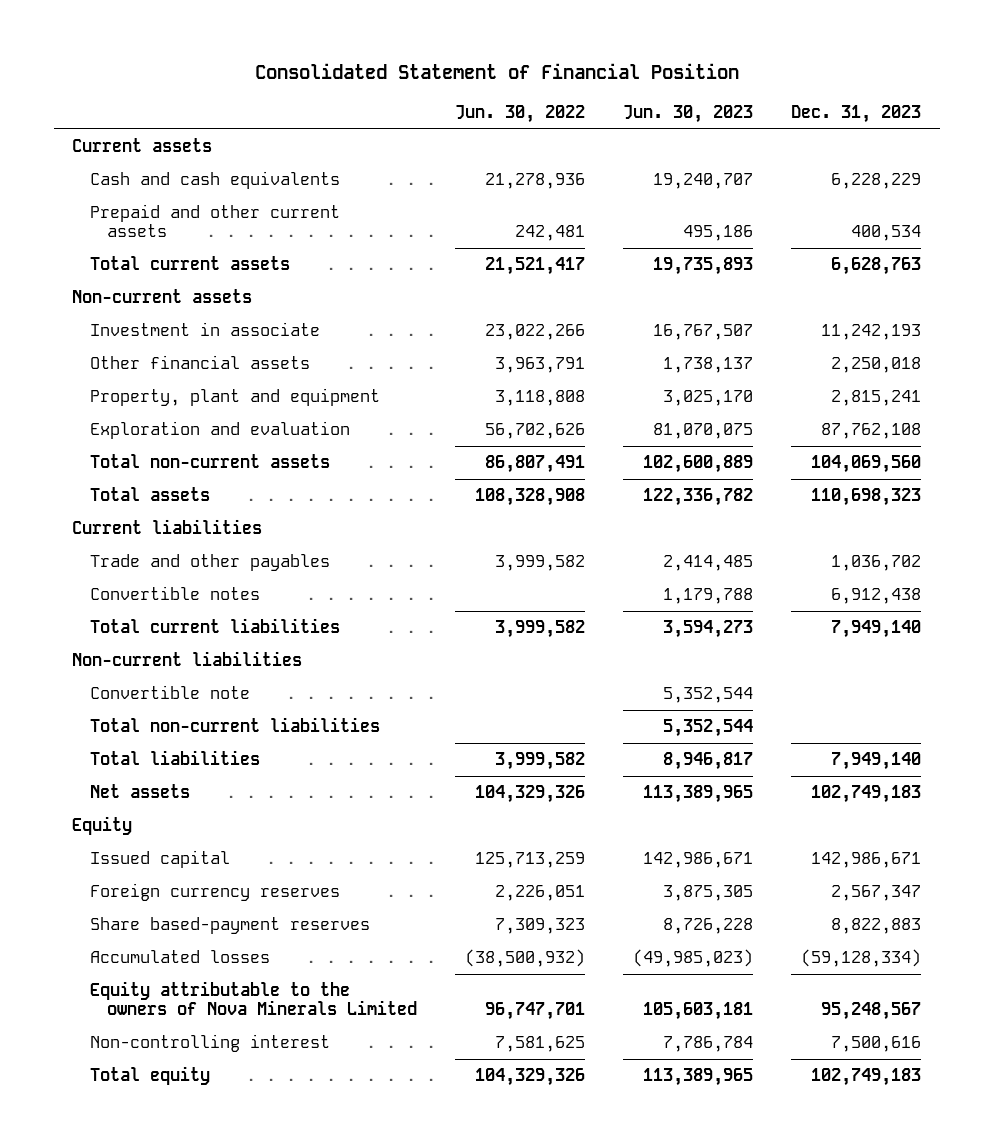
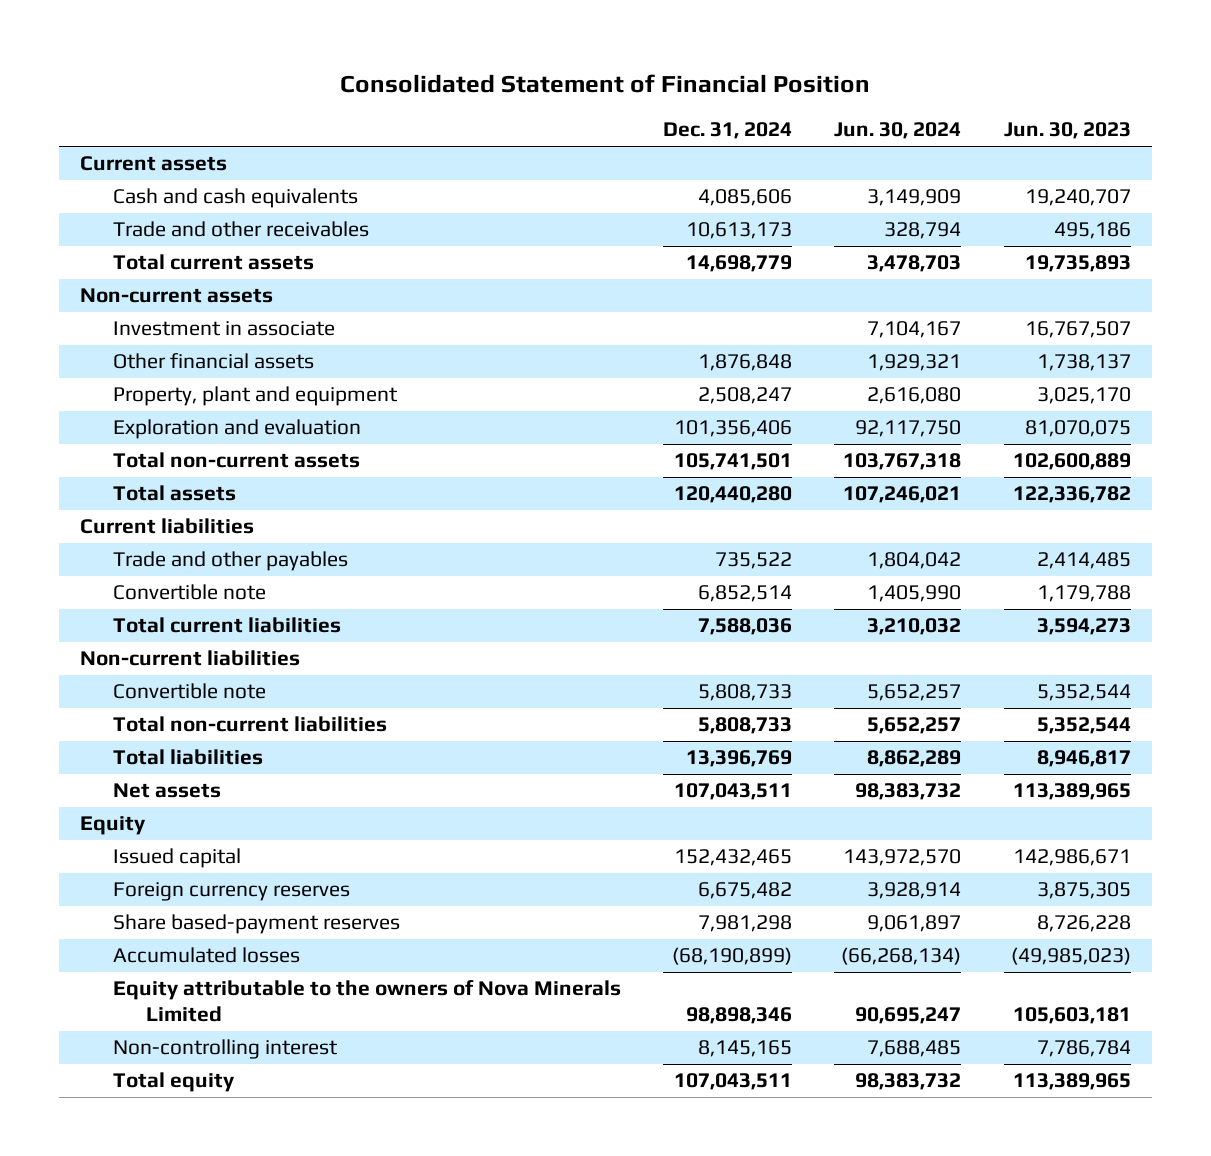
- | Jun. 30, 2022 | Jun. 30, 2023 | Dec. 31, 2023
+ | Dec. 31, 2024 | Jun. 30, 2024 | Jun. 30, 2023
- Prepaid and other current assets | 242,481 | 495,186 | 400,534
+ Trade and other receivables | 10,613,173 | 328,794 | 495,186
- Convertible notes | | 1,179,788 | 6,912,438
+ Convertible note | 6,852,514 | 1,405,990 | 1,179,788

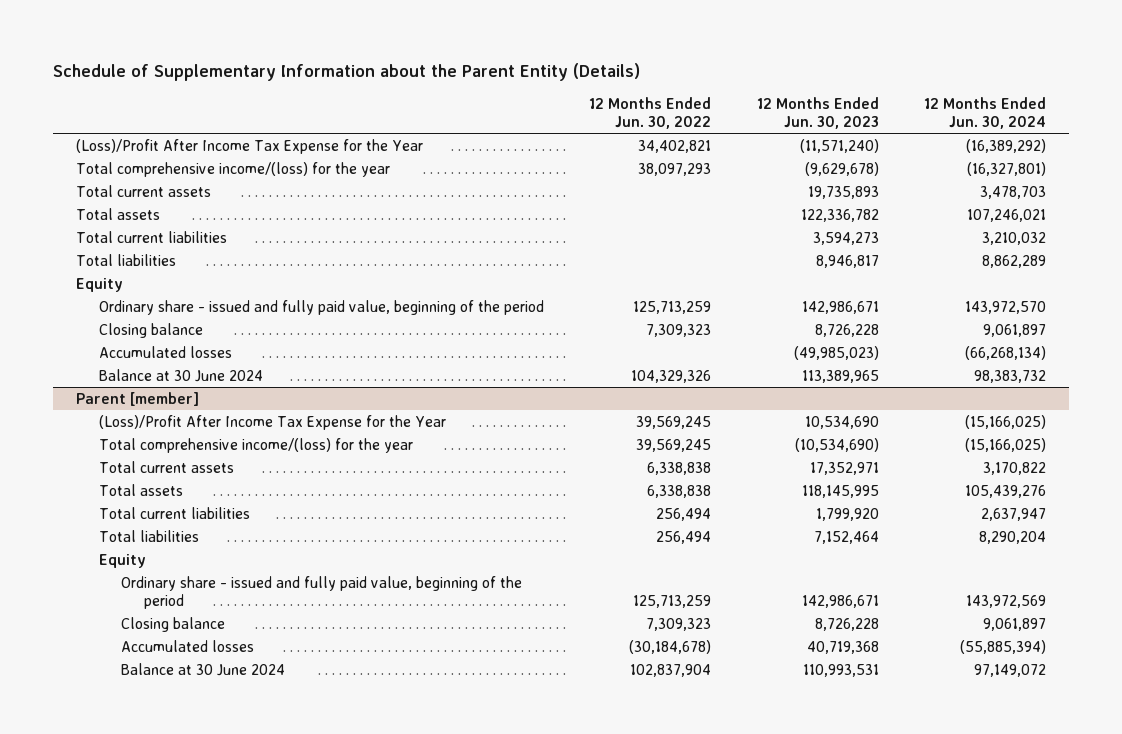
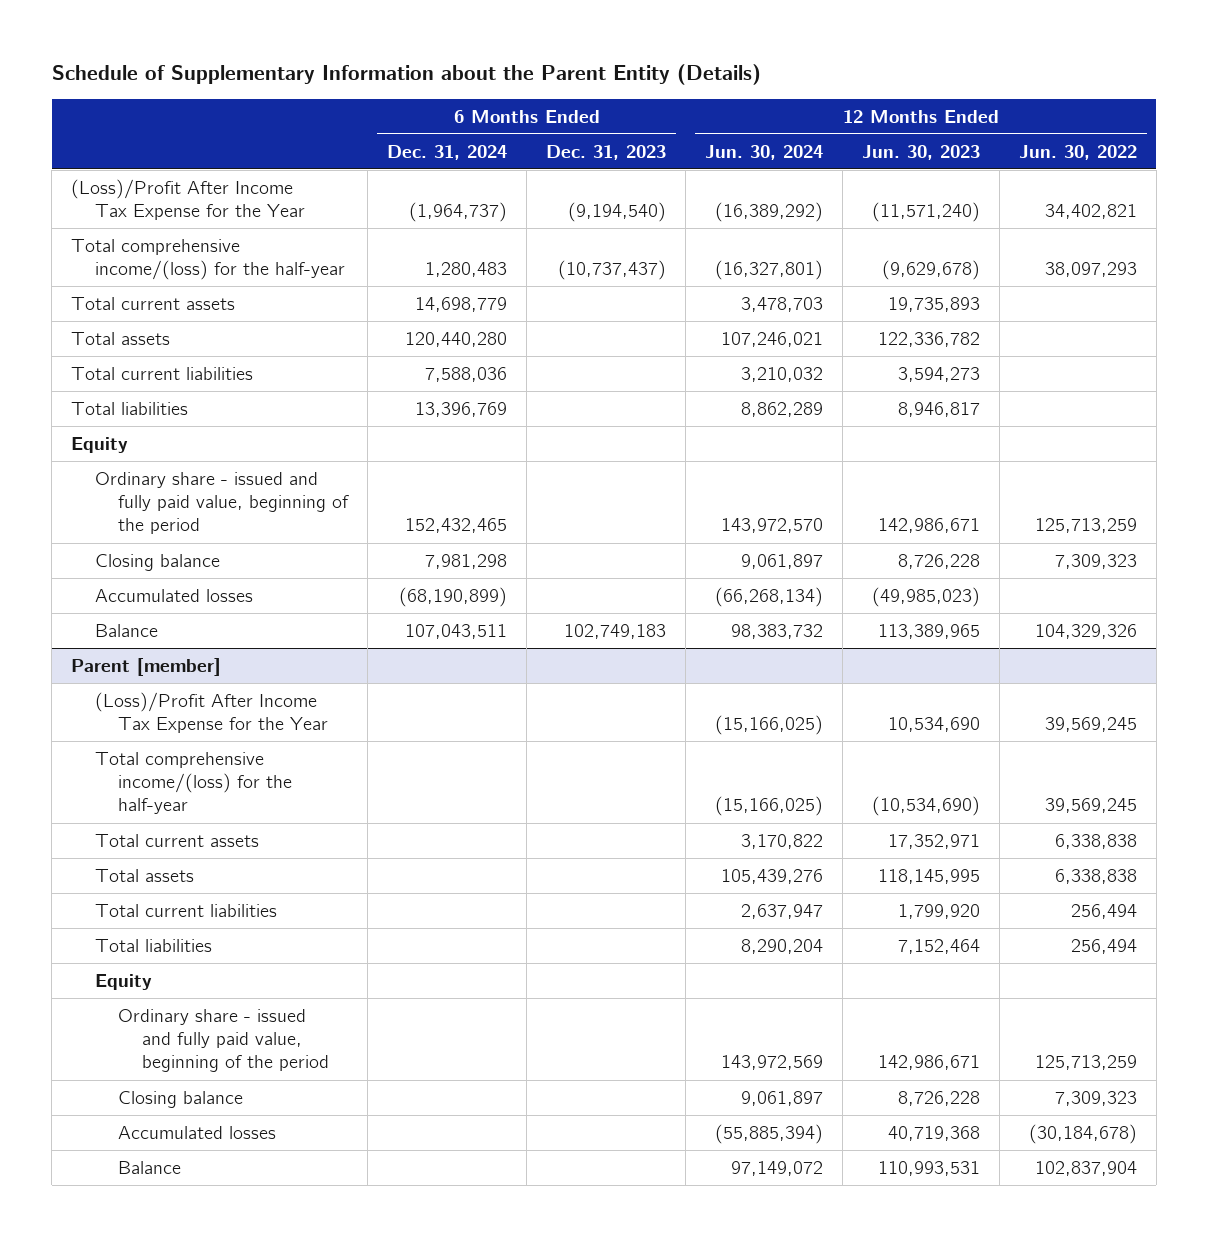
- | 12 Months Ended Jun. 30, 2022 | 12 Months Ended Jun. 30, 2023 | 12 Months Ended Jun. 30, 2024
+ | 6 Months Ended Dec. 31, 2024 | 6 Months Ended Dec. 31, 2023 | 12 Months Ended Jun. 30, 2024 | 12 Months Ended Jun. 30, 2023 | 12 Months Ended Jun. 30, 2022
- Total comprehensive income/(loss) for the year | 38,097,293 | (9,629,678) | (16,327,801)
+ Total comprehensive income/(loss) for the half-year | 1,280,483 | (10,737,437) | (16,327,801) | (9,629,678) | 38,097,293
- Balance at 30 June 2024 | 104,329,326 | 113,389,965 | 98,383,732
+ Balance | 107,043,511 | 102,749,183 | 98,383,732 | 113,389,965 | 104,329,326
@ Parent [member]
- Total comprehensive income/(loss) for the year | 39,569,245 | (10,534,690) | (15,166,025)
+ Total comprehensive income/(loss) for the half-year | | | (15,166,025) | (10,534,690) | 39,569,245
- Balance at 30 June 2024 | 102,837,904 | 110,993,531 | 97,149,072
+ Balance | | | 97,149,072 | 110,993,531 | 102,837,904

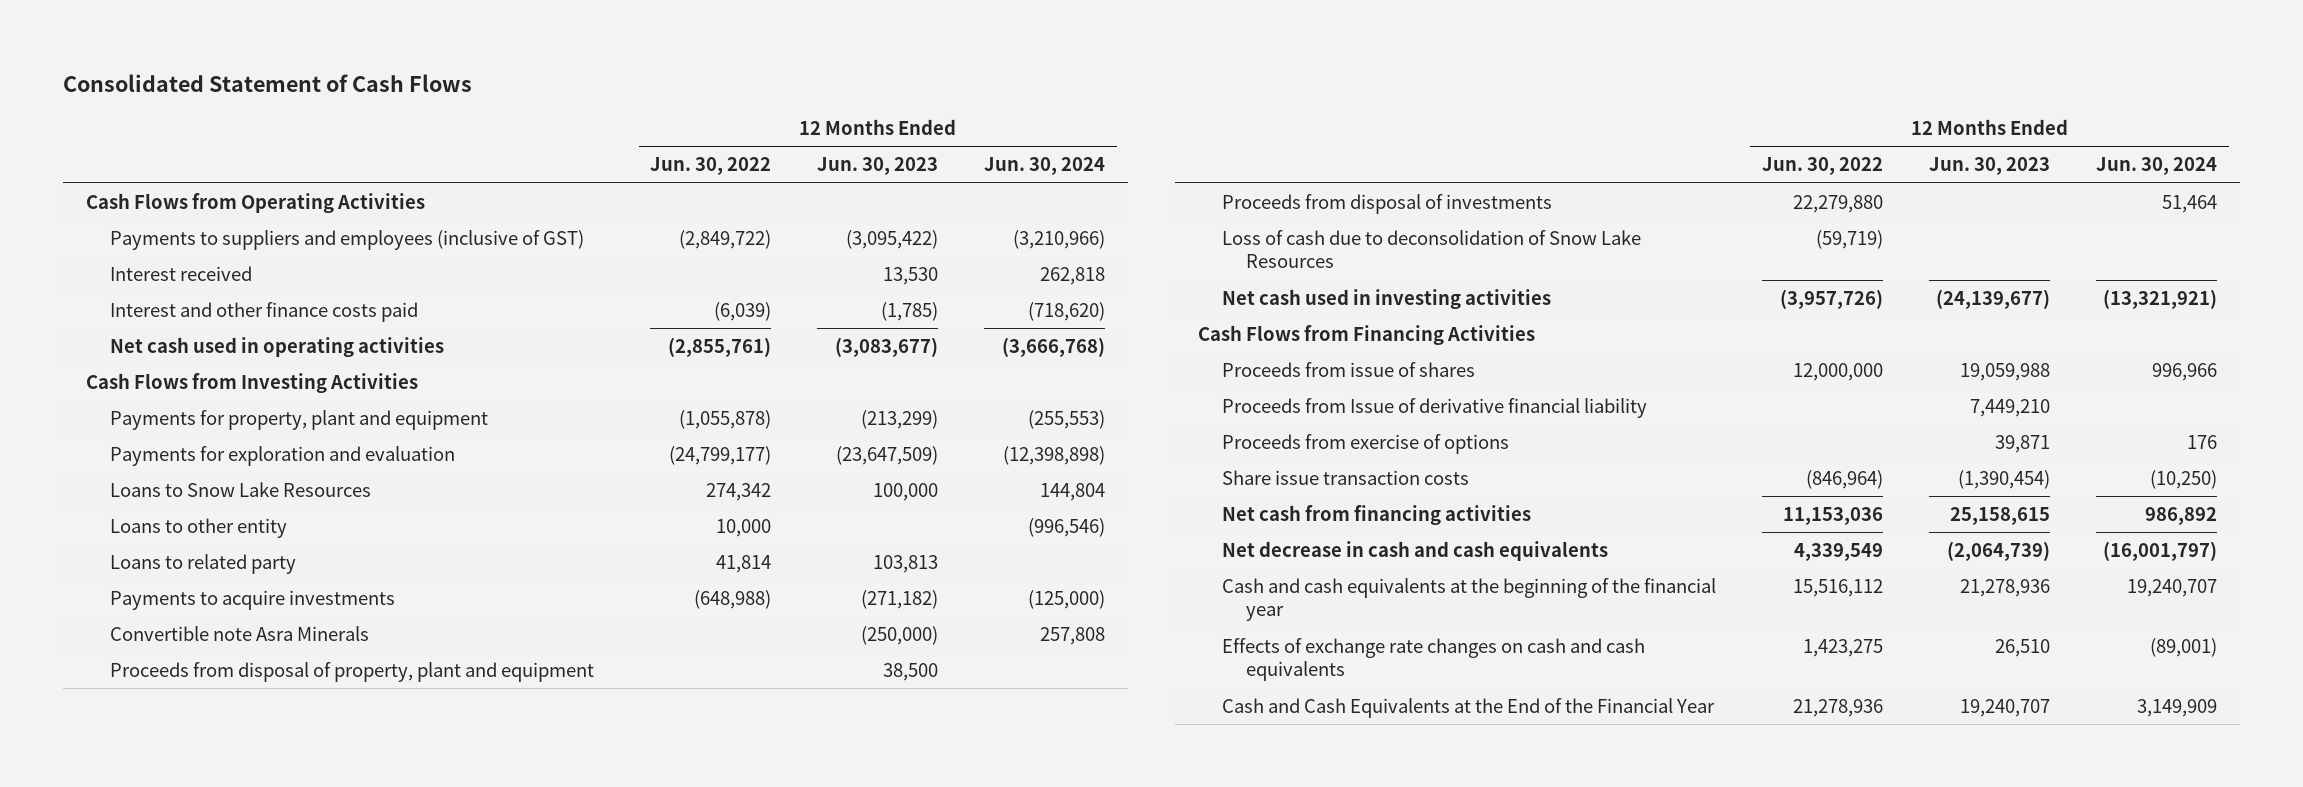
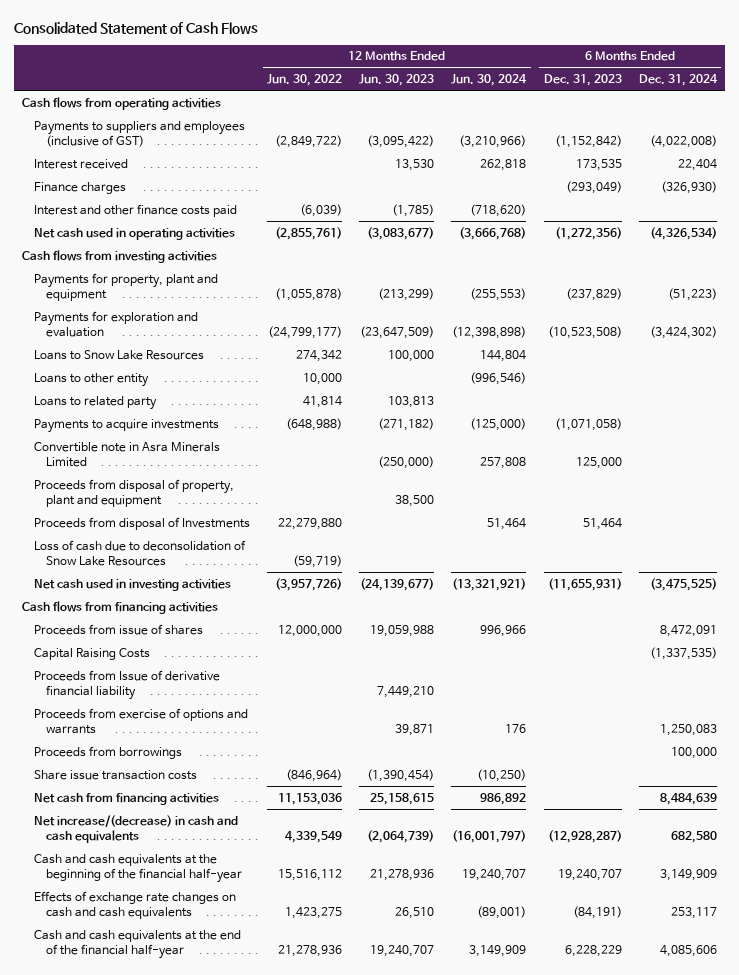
- | 12 Months Ended Jun. 30, 2022 | 12 Months Ended Jun. 30, 2023 | 12 Months Ended Jun. 30, 2024
+ | 12 Months Ended Jun. 30, 2022 | 12 Months Ended Jun. 30, 2023 | 12 Months Ended Jun. 30, 2024 | 6 Months Ended Dec. 31, 2023 | 6 Months Ended Dec. 31, 2024
- Cash Flows from Operating Activities
+ Cash flows from operating activities
+ Finance charges | | | | (293,049) | (326,930)
- Cash Flows from Investing Activities
+ Cash flows from investing activities
- Convertible note Asra Minerals | | (250,000) | 257,808
+ Convertible note in Asra Minerals Limited | | (250,000) | 257,808 | 125,000 |
- Proceeds from disposal of investments | 22,279,880 | | 51,464
+ Proceeds from disposal of Investments | 22,279,880 | | 51,464 | 51,464 |
- Cash Flows from Financing Activities
+ Cash flows from financing activities
+ Capital Raising Costs | | | | | (1,337,535)
- Proceeds from exercise of options | | 39,871 | 176
+ Proceeds from exercise of options and warrants | | 39,871 | 176 | | 1,250,083
+ Proceeds from borrowings | | | | | 100,000
- Net decrease in cash and cash equivalents | 4,339,549 | (2,064,739) | (16,001,797)
- Cash and cash equivalents at the beginning of the financial year | 15,516,112 | 21,278,936 | 19,240,707
+ Net increase/(decrease) in cash and cash equivalents | 4,339,549 | (2,064,739) | (16,001,797) | (12,928,287) | 682,580
+ Cash and cash equivalents at the beginning of the financial half-year | 15,516,112 | 21,278,936 | 19,240,707 | 19,240,707 | 3,149,909
- Cash and Cash Equivalents at the End of the Financial Year | 21,278,936 | 19,240,707 | 3,149,909
+ Cash and cash equivalents at the end of the financial half-year | 21,278,936 | 19,240,707 | 3,149,909 | 6,228,229 | 4,085,606

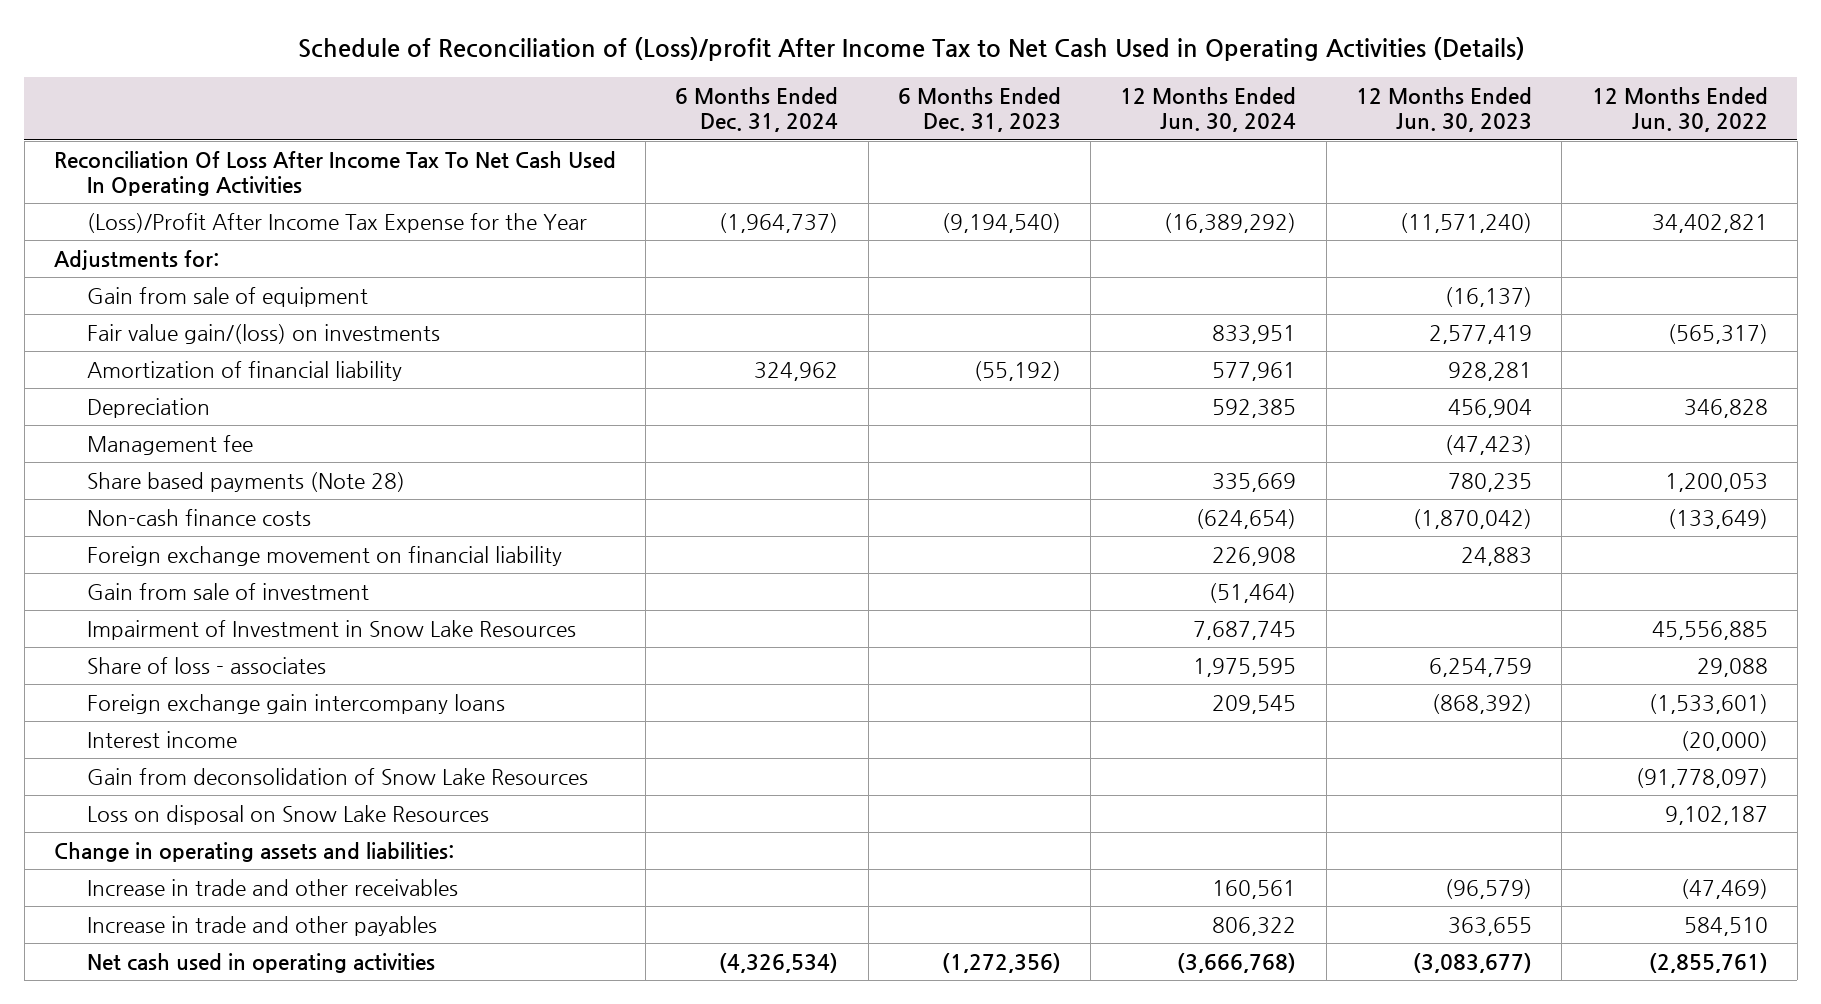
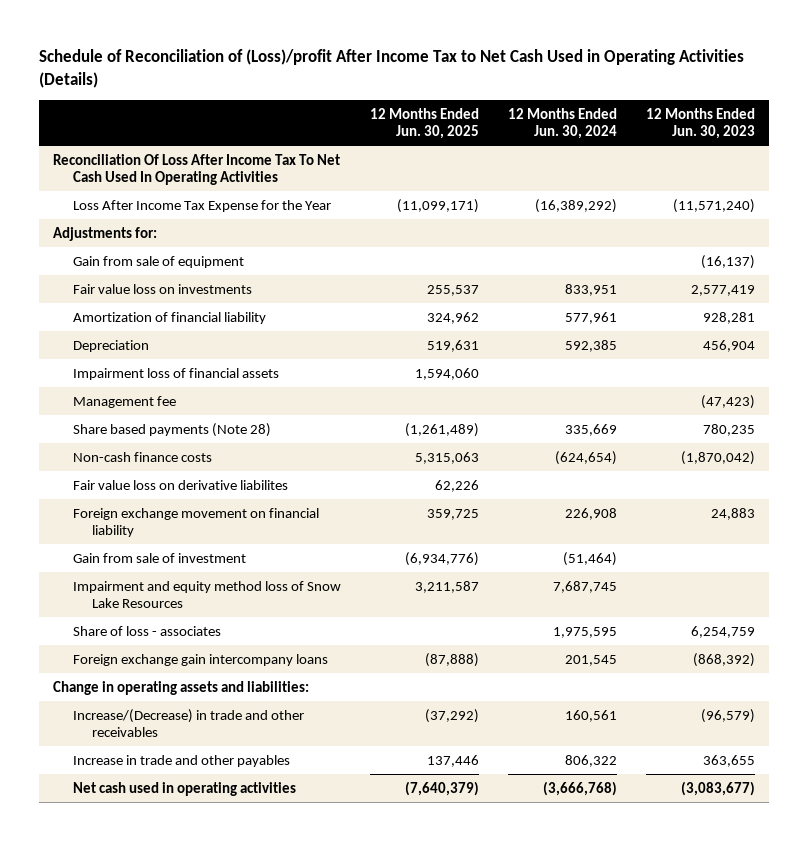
- | 6 Months Ended Dec. 31, 2024 | 6 Months Ended Dec. 31, 2023 | 12 Months Ended Jun. 30, 2024 | 12 Months Ended Jun. 30, 2023 | 12 Months Ended Jun. 30, 2022
+ | 12 Months Ended Jun. 30, 2025 | 12 Months Ended Jun. 30, 2024 | 12 Months Ended Jun. 30, 2023
- (Loss)/Profit After Income Tax Expense for the Year | (1,964,737) | (9,194,540) | (16,389,292) | (11,571,240) | 34,402,821
+ Loss After Income Tax Expense for the Year | (11,099,171) | (16,389,292) | (11,571,240)
- Fair value gain/(loss) on investments | | | 833,951 | 2,577,419 | (565,317)
+ Fair value loss on investments | 255,537 | 833,951 | 2,577,419
+ Impairment loss of financial assets | 1,594,060 | |
+ Fair value loss on derivative liabilites | 62,226 | |
- Impairment of Investment in Snow Lake Resources | | | 7,687,745 | | 45,556,885
+ Impairment and equity method loss of Snow Lake Resources | 3,211,587 | 7,687,745 |
- Foreign exchange gain intercompany loans | | | 209,545 | (868,392) | (1,533,601)
- Interest income | | | | | (20,000)
- Gain from deconsolidation of Snow Lake Resources | | | | | (91,778,097)
- Loss on disposal on Snow Lake Resources | | | | | 9,102,187
+ Foreign exchange gain intercompany loans | (87,888) | 201,545 | (868,392)
- Increase in trade and other receivables | | | 160,561 | (96,579) | (47,469)
+ Increase/(Decrease) in trade and other receivables | (37,292) | 160,561 | (96,579)

